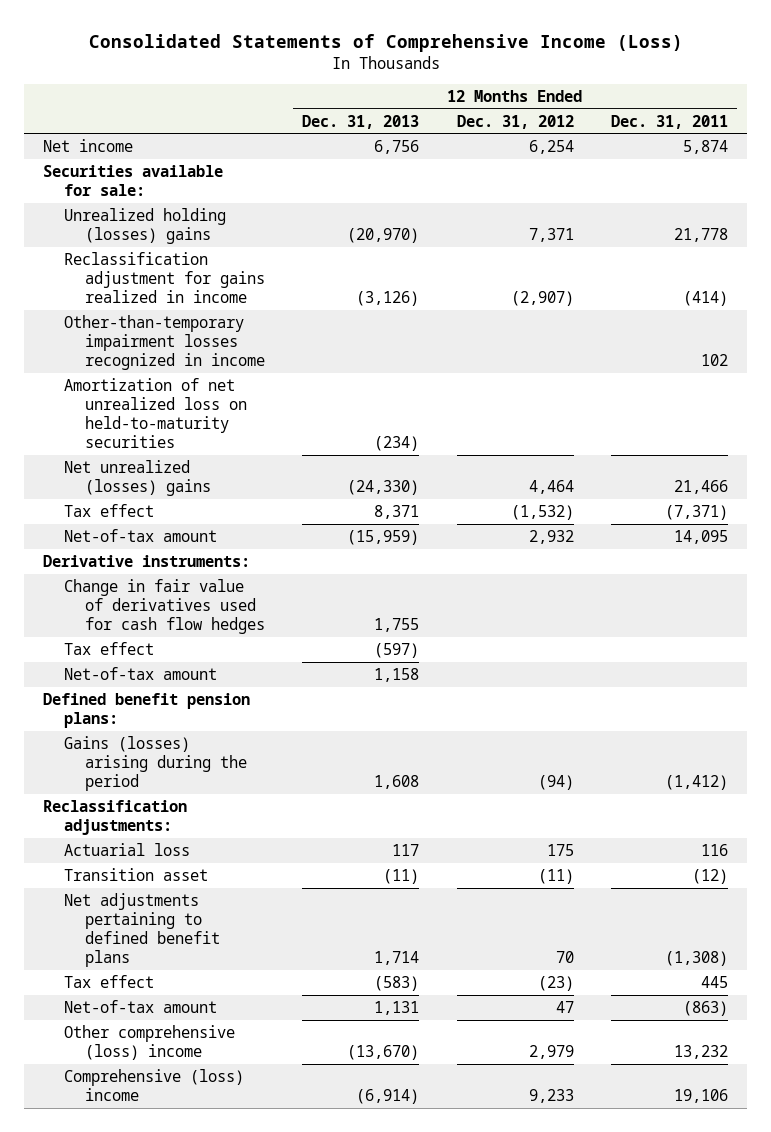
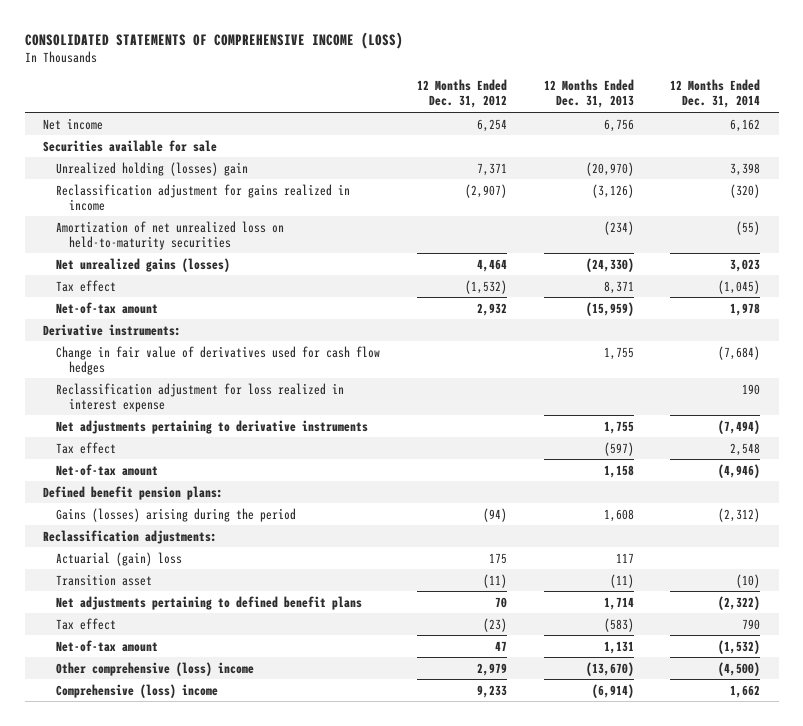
- Consolidated Statements of Comprehensive Income (Loss)
+ CONSOLIDATED STATEMENTS OF COMPREHENSIVE INCOME (LOSS)
- | 12 Months Ended Dec. 31, 2013 | 12 Months Ended Dec. 31, 2012 | 12 Months Ended Dec. 31, 2011
+ | 12 Months Ended Dec. 31, 2012 | 12 Months Ended Dec. 31, 2013 | 12 Months Ended Dec. 31, 2014
- Securities available for sale:
- Unrealized holding (losses) gains | (20,970) | 7,371 | 21,778
+ Securities available for sale
+ Unrealized holding (losses) gain | 7,371 | (20,970) | 3,398
- Other-than-temporary impairment losses recognized in income | | | 102
- Net unrealized (losses) gains | (24,330) | 4,464 | 21,466
+ Net unrealized gains (losses) | 4,464 | (24,330) | 3,023
+ Reclassification adjustment for loss realized in interest expense | | | 190
+ Net adjustments pertaining to derivative instruments | | 1,755 | (7,494)
- Actuarial loss | 117 | 175 | 116
+ Actuarial (gain) loss | 175 | 117 |

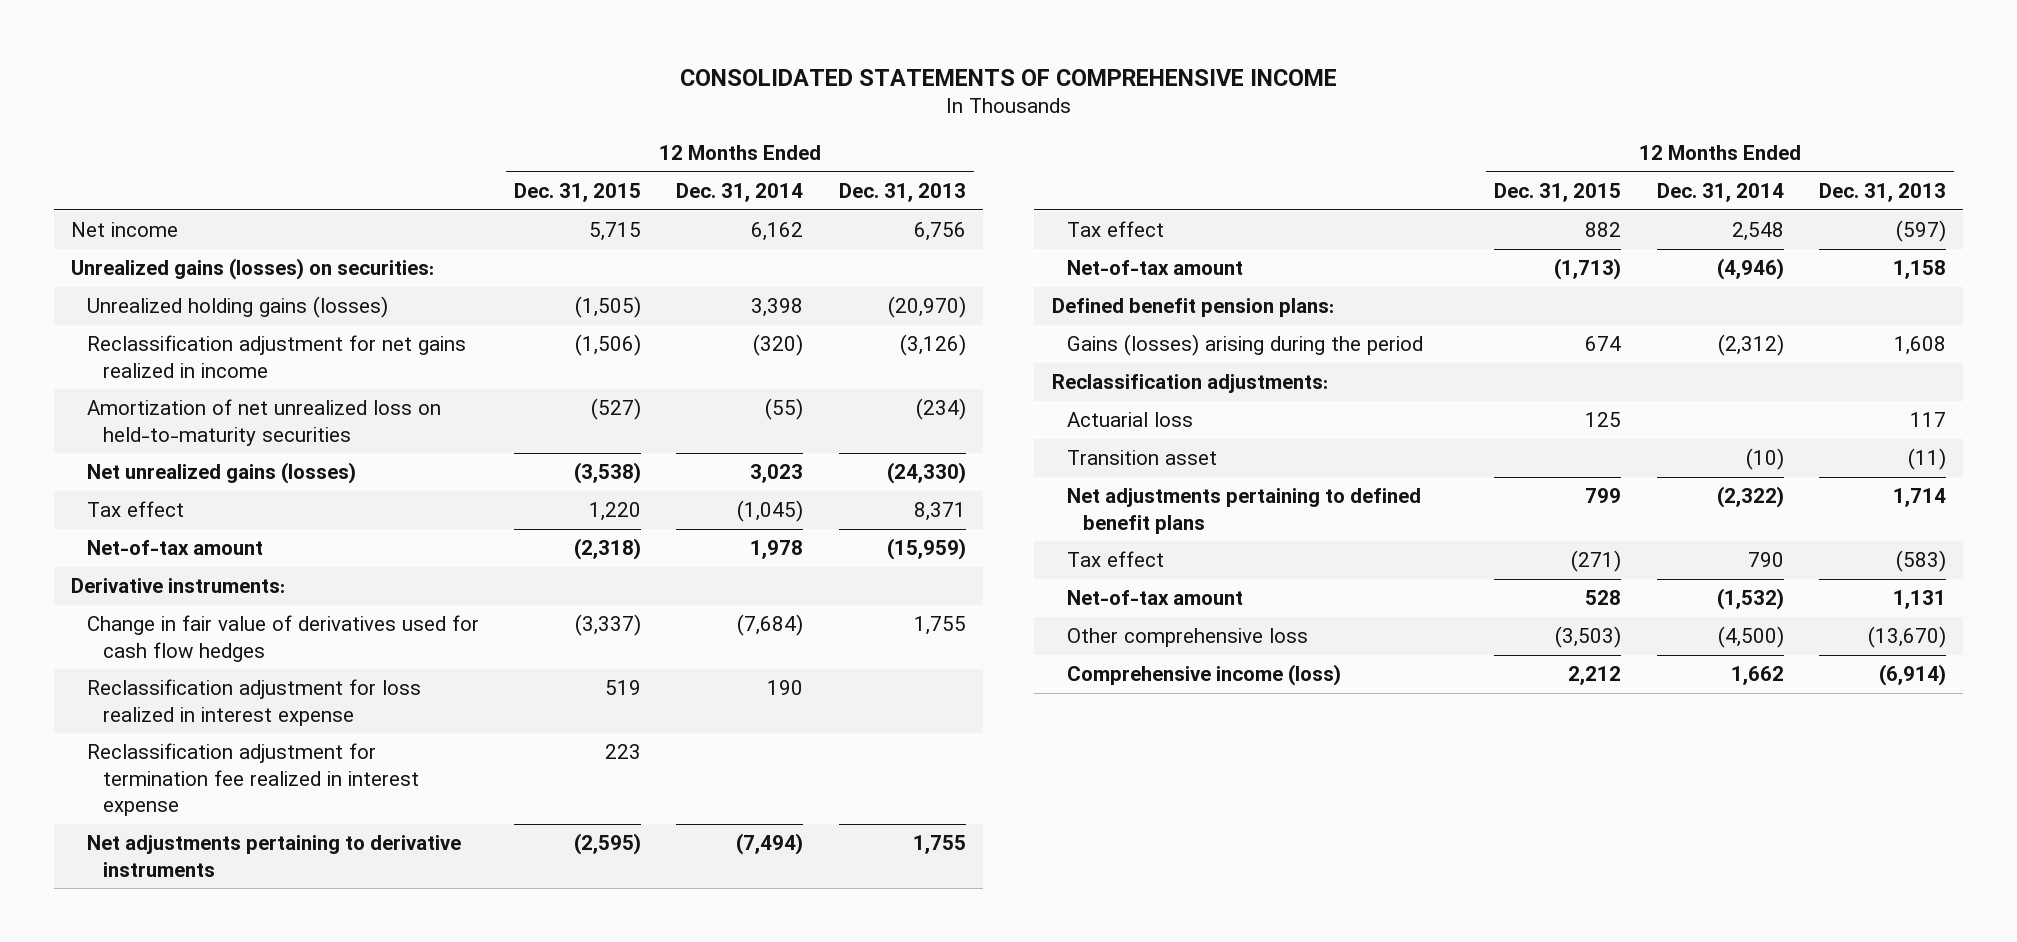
- CONSOLIDATED STATEMENTS OF COMPREHENSIVE INCOME (LOSS)
+ CONSOLIDATED STATEMENTS OF COMPREHENSIVE INCOME
- | 12 Months Ended Dec. 31, 2012 | 12 Months Ended Dec. 31, 2013 | 12 Months Ended Dec. 31, 2014
+ | 12 Months Ended Dec. 31, 2015 | 12 Months Ended Dec. 31, 2014 | 12 Months Ended Dec. 31, 2013
- Securities available for sale
- Unrealized holding (losses) gain | 7,371 | (20,970) | 3,398
- Reclassification adjustment for gains realized in income | (2,907) | (3,126) | (320)
+ Unrealized gains (losses) on securities:
+ Unrealized holding gains (losses) | (1,505) | 3,398 | (20,970)
+ Reclassification adjustment for net gains realized in income | (1,506) | (320) | (3,126)
+ Reclassification adjustment for termination fee realized in interest expense | 223 | |
- Actuarial (gain) loss | 175 | 117 |
+ Actuarial loss | 125 | | 117
- Other comprehensive (loss) income | 2,979 | (13,670) | (4,500)
- Comprehensive (loss) income | 9,233 | (6,914) | 1,662
+ Other comprehensive loss | (3,503) | (4,500) | (13,670)
+ Comprehensive income (loss) | 2,212 | 1,662 | (6,914)

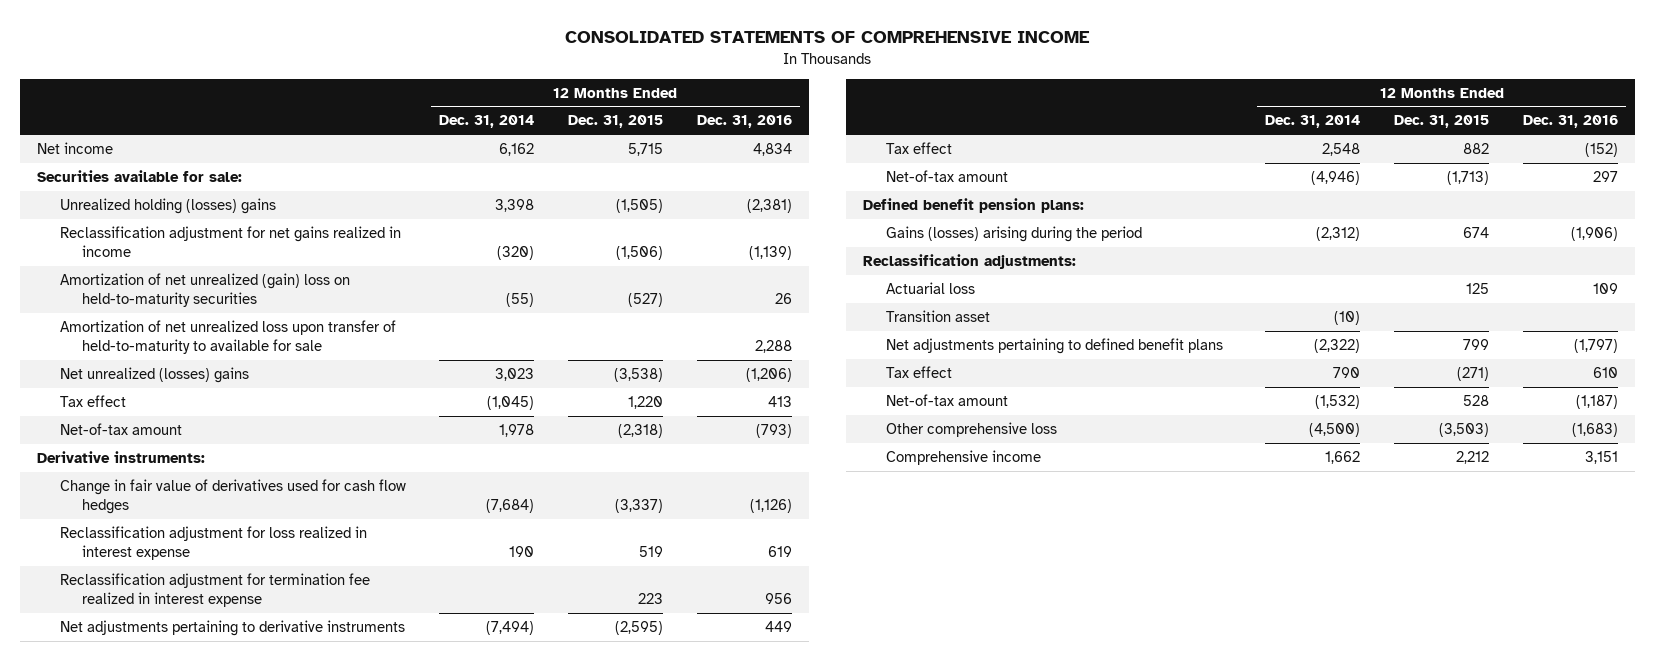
- | 12 Months Ended Dec. 31, 2015 | 12 Months Ended Dec. 31, 2014 | 12 Months Ended Dec. 31, 2013
+ | 12 Months Ended Dec. 31, 2014 | 12 Months Ended Dec. 31, 2015 | 12 Months Ended Dec. 31, 2016
- Unrealized gains (losses) on securities:
- Unrealized holding gains (losses) | (1,505) | 3,398 | (20,970)
+ Securities available for sale:
+ Unrealized holding (losses) gains | 3,398 | (1,505) | (2,381)
- Amortization of net unrealized loss on held-to-maturity securities | (527) | (55) | (234)
- Net unrealized gains (losses) | (3,538) | 3,023 | (24,330)
+ Amortization of net unrealized (gain) loss on held-to-maturity securities | (55) | (527) | 26
+ Amortization of net unrealized loss upon transfer of held-to-maturity to available for sale | | | 2,288
+ Net unrealized (losses) gains | 3,023 | (3,538) | (1,206)
- Comprehensive income (loss) | 2,212 | 1,662 | (6,914)
+ Comprehensive income | 1,662 | 2,212 | 3,151

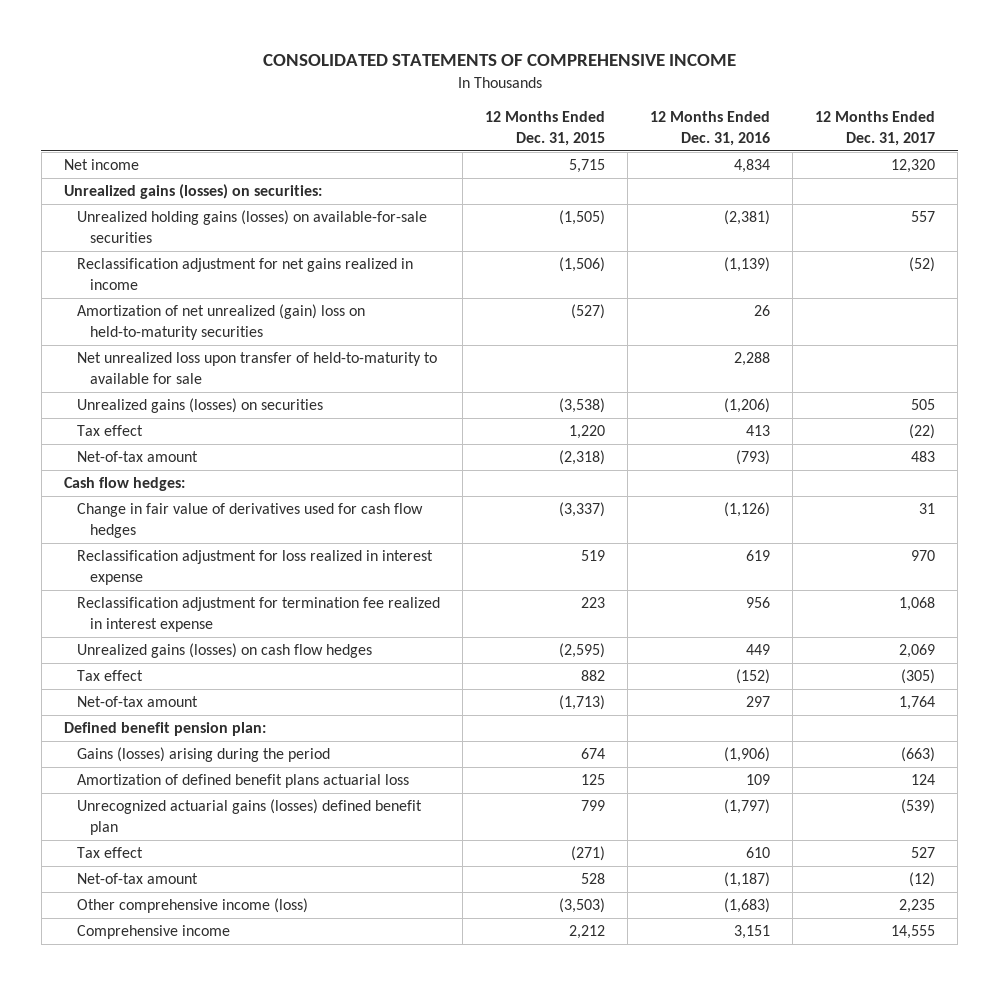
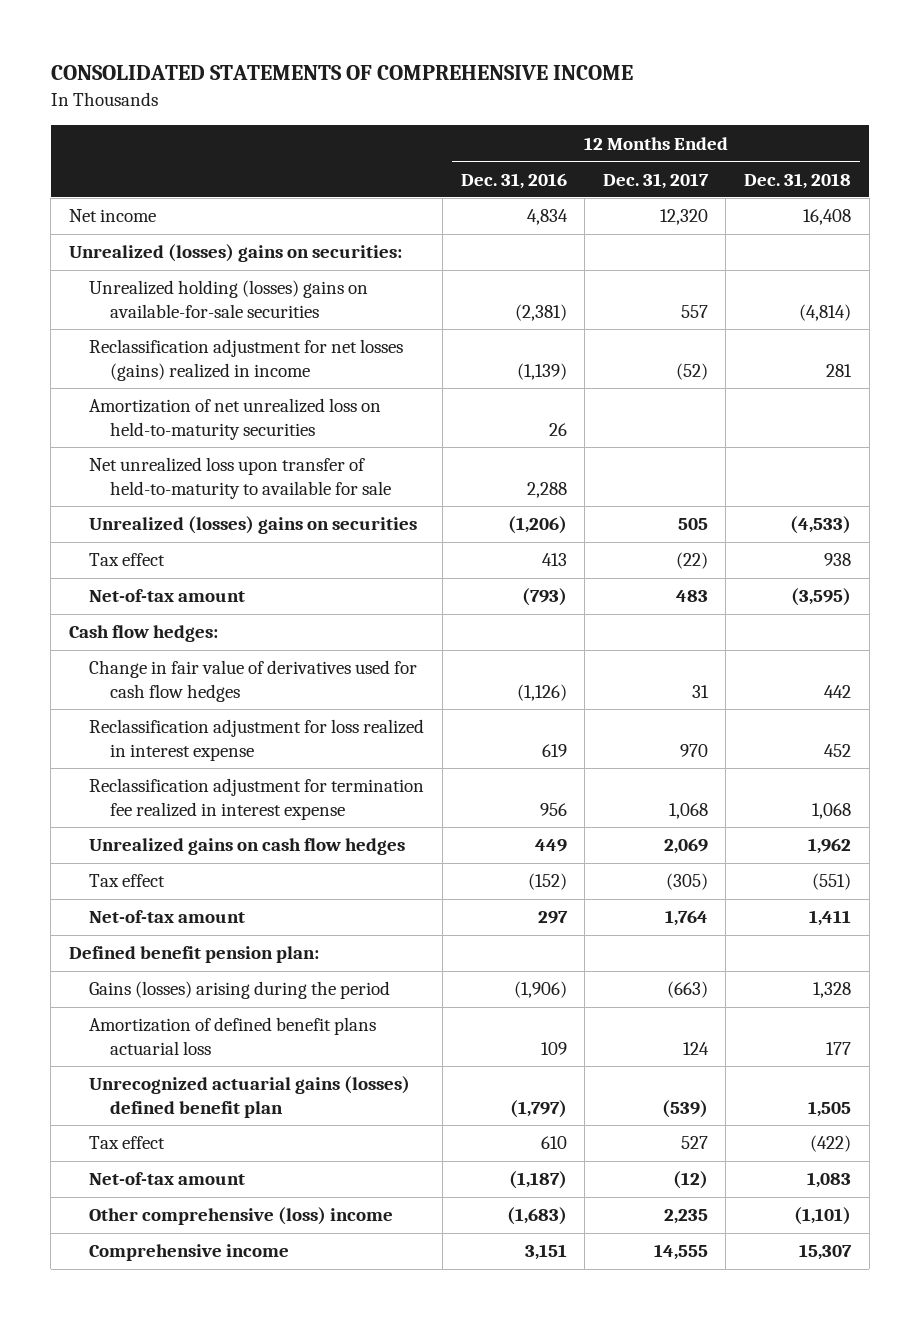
- | 12 Months Ended Dec. 31, 2015 | 12 Months Ended Dec. 31, 2016 | 12 Months Ended Dec. 31, 2017
+ | 12 Months Ended Dec. 31, 2016 | 12 Months Ended Dec. 31, 2017 | 12 Months Ended Dec. 31, 2018
- Unrealized gains (losses) on securities:
- Unrealized holding gains (losses) on available-for-sale securities | (1,505) | (2,381) | 557
- Reclassification adjustment for net gains realized in income | (1,506) | (1,139) | (52)
- Amortization of net unrealized (gain) loss on held-to-maturity securities | (527) | 26 |
+ Unrealized (losses) gains on securities:
+ Unrealized holding (losses) gains on available-for-sale securities | (2,381) | 557 | (4,814)
+ Reclassification adjustment for net losses (gains) realized in income | (1,139) | (52) | 281
+ Amortization of net unrealized loss on held-to-maturity securities | 26 | |
- Unrealized gains (losses) on securities | (3,538) | (1,206) | 505
+ Unrealized (losses) gains on securities | (1,206) | 505 | (4,533)
- Unrealized gains (losses) on cash flow hedges | (2,595) | 449 | 2,069
+ Unrealized gains on cash flow hedges | 449 | 2,069 | 1,962
- Other comprehensive income (loss) | (3,503) | (1,683) | 2,235
+ Other comprehensive (loss) income | (1,683) | 2,235 | (1,101)

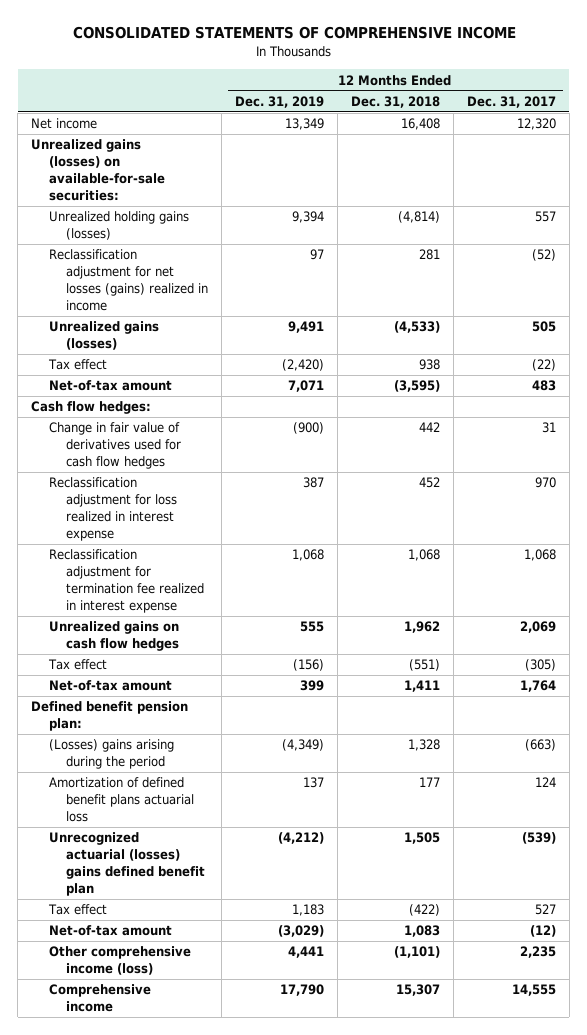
- | 12 Months Ended Dec. 31, 2016 | 12 Months Ended Dec. 31, 2017 | 12 Months Ended Dec. 31, 2018
+ | 12 Months Ended Dec. 31, 2019 | 12 Months Ended Dec. 31, 2018 | 12 Months Ended Dec. 31, 2017
- Unrealized (losses) gains on securities:
- Unrealized holding (losses) gains on available-for-sale securities | (2,381) | 557 | (4,814)
+ Unrealized gains (losses) on available-for-sale securities:
+ Unrealized holding gains (losses) | 9,394 | (4,814) | 557
- Amortization of net unrealized loss on held-to-maturity securities | 26 | |
- Net unrealized loss upon transfer of held-to-maturity to available for sale | 2,288 | |
- Unrealized (losses) gains on securities | (1,206) | 505 | (4,533)
+ Unrealized gains (losses) | 9,491 | (4,533) | 505
- Gains (losses) arising during the period | (1,906) | (663) | 1,328
+ (Losses) gains arising during the period | (4,349) | 1,328 | (663)
- Unrecognized actuarial gains (losses) defined benefit plan | (1,797) | (539) | 1,505
+ Unrecognized actuarial (losses) gains defined benefit plan | (4,212) | 1,505 | (539)
- Other comprehensive (loss) income | (1,683) | 2,235 | (1,101)
+ Other comprehensive income (loss) | 4,441 | (1,101) | 2,235

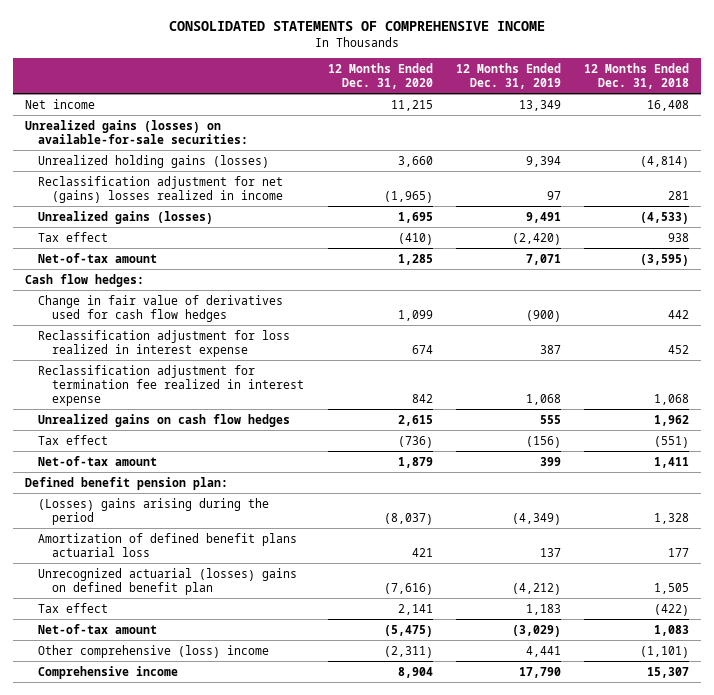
- | 12 Months Ended Dec. 31, 2019 | 12 Months Ended Dec. 31, 2018 | 12 Months Ended Dec. 31, 2017
+ | 12 Months Ended Dec. 31, 2020 | 12 Months Ended Dec. 31, 2019 | 12 Months Ended Dec. 31, 2018
- Reclassification adjustment for net losses (gains) realized in income | 97 | 281 | (52)
+ Reclassification adjustment for net (gains) losses realized in income | (1,965) | 97 | 281
- Unrecognized actuarial (losses) gains defined benefit plan | (4,212) | 1,505 | (539)
+ Unrecognized actuarial (losses) gains on defined benefit plan | (7,616) | (4,212) | 1,505
- Other comprehensive income (loss) | 4,441 | (1,101) | 2,235
+ Other comprehensive (loss) income | (2,311) | 4,441 | (1,101)

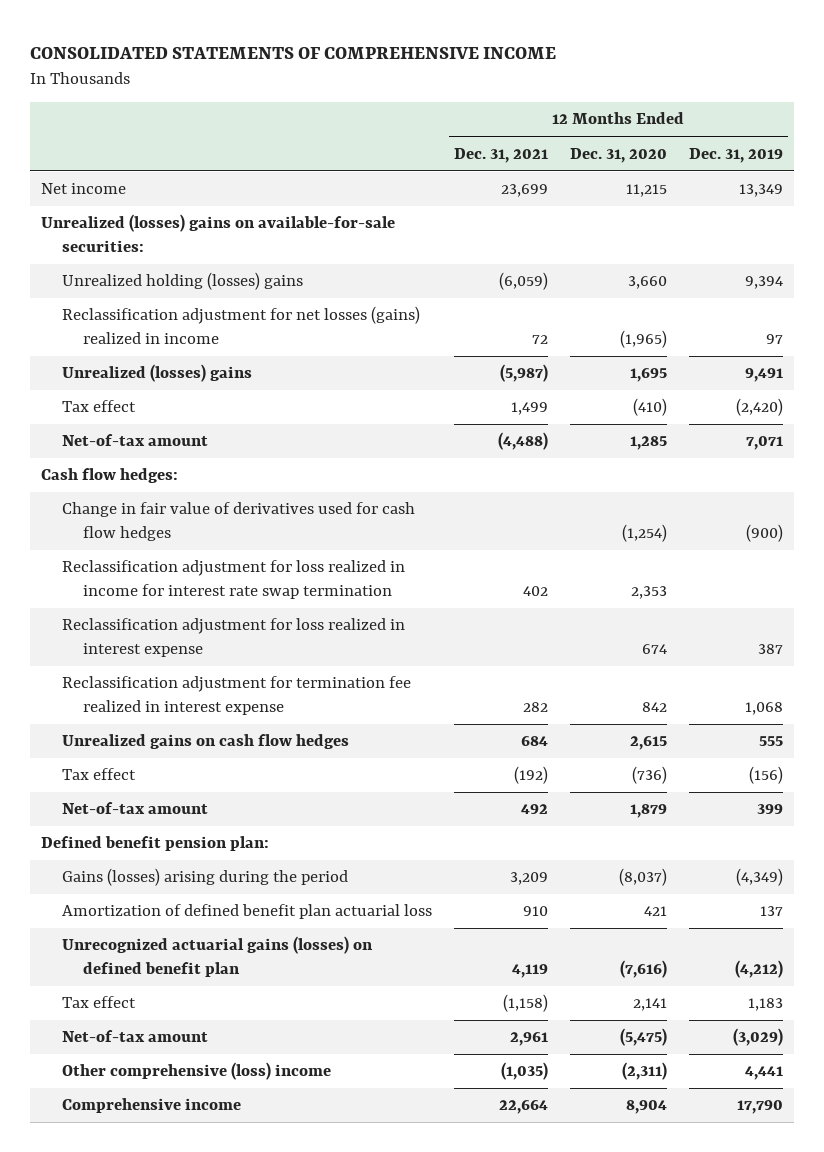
- | 12 Months Ended Dec. 31, 2020 | 12 Months Ended Dec. 31, 2019 | 12 Months Ended Dec. 31, 2018
+ | 12 Months Ended Dec. 31, 2021 | 12 Months Ended Dec. 31, 2020 | 12 Months Ended Dec. 31, 2019
- Unrealized gains (losses) on available-for-sale securities:
- Unrealized holding gains (losses) | 3,660 | 9,394 | (4,814)
- Reclassification adjustment for net (gains) losses realized in income | (1,965) | 97 | 281
- Unrealized gains (losses) | 1,695 | 9,491 | (4,533)
+ Unrealized (losses) gains on available-for-sale securities:
+ Unrealized holding (losses) gains | (6,059) | 3,660 | 9,394
+ Reclassification adjustment for net losses (gains) realized in income | 72 | (1,965) | 97
+ Unrealized (losses) gains | (5,987) | 1,695 | 9,491
- Change in fair value of derivatives used for cash flow hedges | 1,099 | (900) | 442
+ Change in fair value of derivatives used for cash flow hedges | | (1,254) | (900)
+ Reclassification adjustment for loss realized in income for interest rate swap termination | 402 | 2,353 |
- (Losses) gains arising during the period | (8,037) | (4,349) | 1,328
- Amortization of defined benefit plans actuarial loss | 421 | 137 | 177
- Unrecognized actuarial (losses) gains on defined benefit plan | (7,616) | (4,212) | 1,505
+ Gains (losses) arising during the period | 3,209 | (8,037) | (4,349)
+ Amortization of defined benefit plan actuarial loss | 910 | 421 | 137
+ Unrecognized actuarial gains (losses) on defined benefit plan | 4,119 | (7,616) | (4,212)

